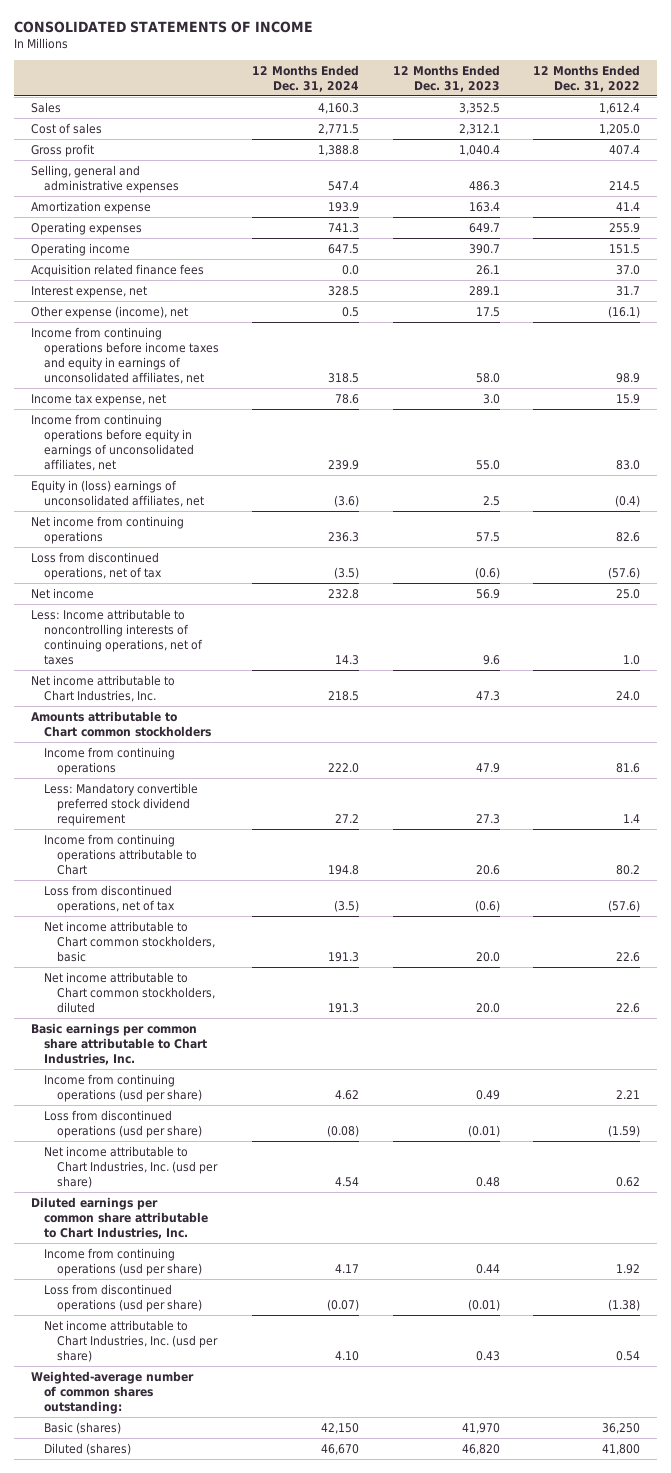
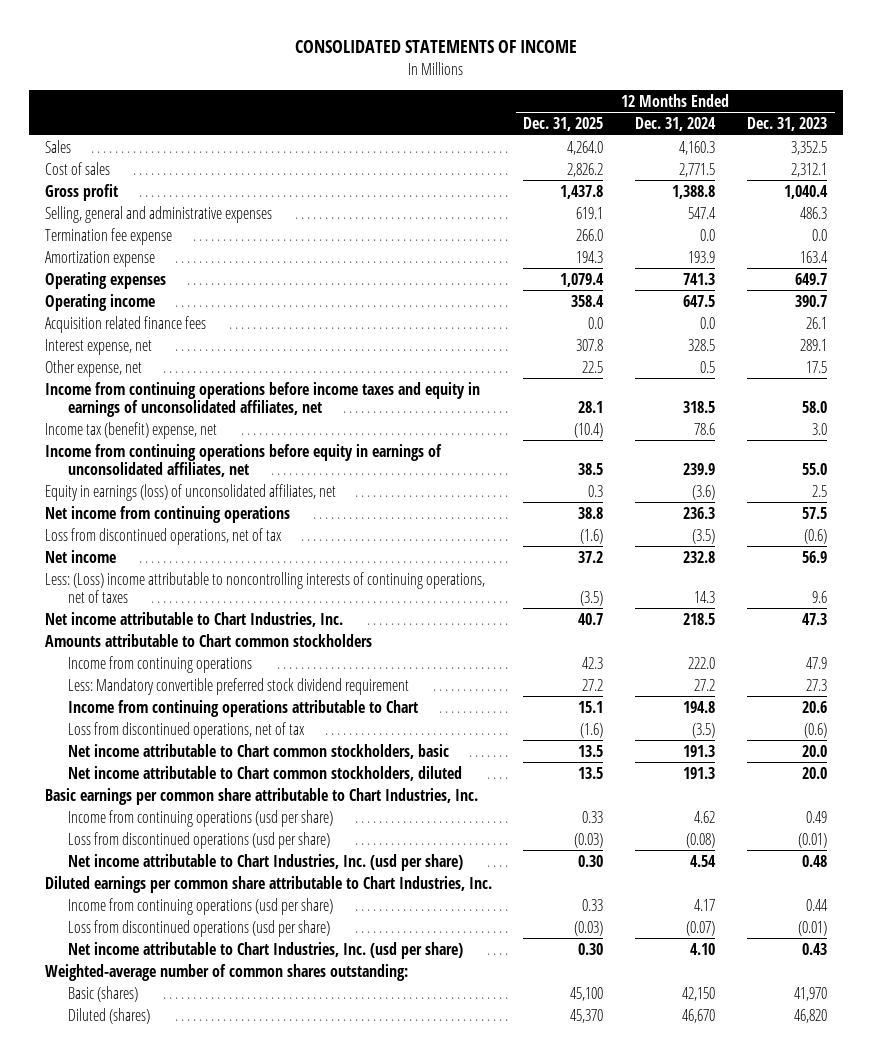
- | 12 Months Ended Dec. 31, 2024 | 12 Months Ended Dec. 31, 2023 | 12 Months Ended Dec. 31, 2022
+ | 12 Months Ended Dec. 31, 2025 | 12 Months Ended Dec. 31, 2024 | 12 Months Ended Dec. 31, 2023
+ Termination fee expense | 266.0 | 0.0 | 0.0
- Other expense (income), net | 0.5 | 17.5 | (16.1)
+ Other expense, net | 22.5 | 0.5 | 17.5
- Income tax expense, net | 78.6 | 3.0 | 15.9
+ Income tax (benefit) expense, net | (10.4) | 78.6 | 3.0
- Equity in (loss) earnings of unconsolidated affiliates, net | (3.6) | 2.5 | (0.4)
+ Equity in earnings (loss) of unconsolidated affiliates, net | 0.3 | (3.6) | 2.5
- Less: Income attributable to noncontrolling interests of continuing operations, net of taxes | 14.3 | 9.6 | 1.0
+ Less: (Loss) income attributable to noncontrolling interests of continuing operations, net of taxes | (3.5) | 14.3 | 9.6

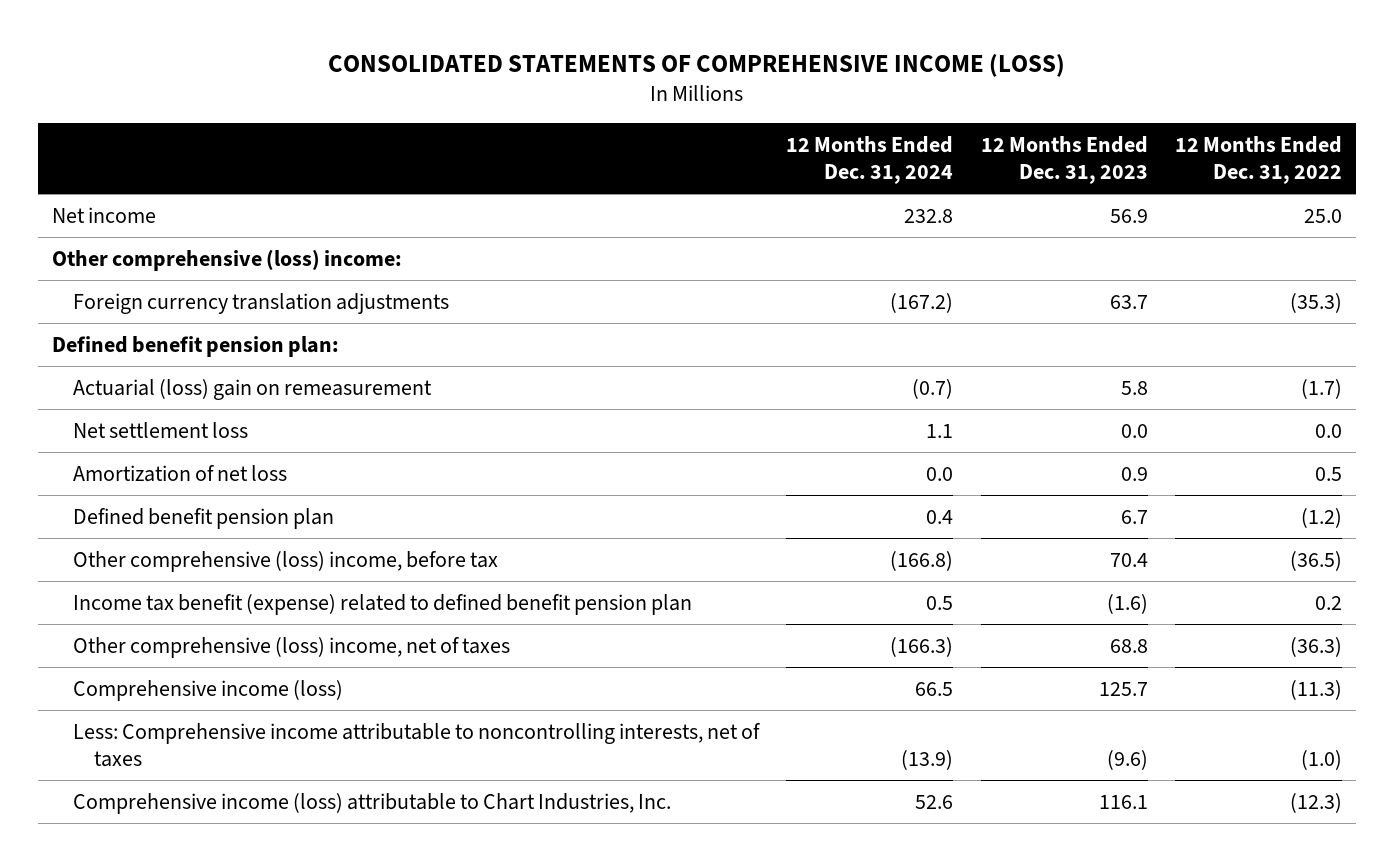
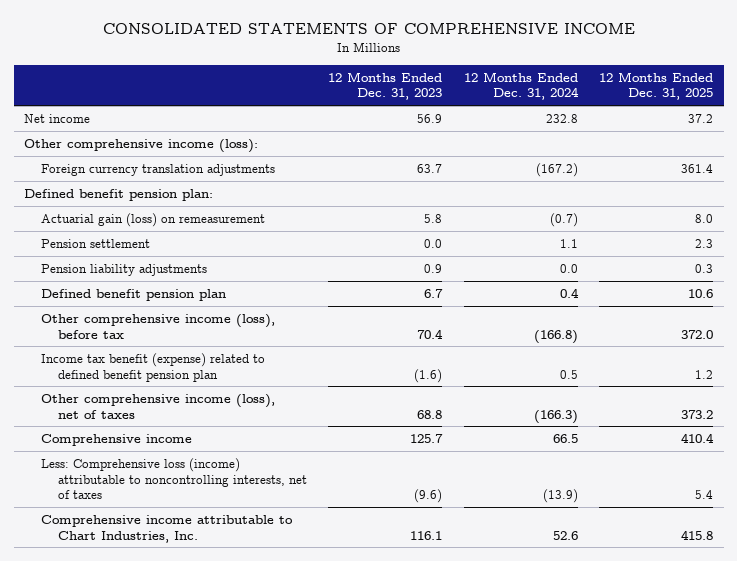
- CONSOLIDATED STATEMENTS OF COMPREHENSIVE INCOME (LOSS)
+ CONSOLIDATED STATEMENTS OF COMPREHENSIVE INCOME
- | 12 Months Ended Dec. 31, 2024 | 12 Months Ended Dec. 31, 2023 | 12 Months Ended Dec. 31, 2022
+ | 12 Months Ended Dec. 31, 2023 | 12 Months Ended Dec. 31, 2024 | 12 Months Ended Dec. 31, 2025
- Other comprehensive (loss) income:
+ Other comprehensive income (loss):
- Actuarial (loss) gain on remeasurement | (0.7) | 5.8 | (1.7)
- Net settlement loss | 1.1 | 0.0 | 0.0
- Amortization of net loss | 0.0 | 0.9 | 0.5
+ Actuarial gain (loss) on remeasurement | 5.8 | (0.7) | 8.0
+ Pension settlement | 0.0 | 1.1 | 2.3
+ Pension liability adjustments | 0.9 | 0.0 | 0.3
- Other comprehensive (loss) income, before tax | (166.8) | 70.4 | (36.5)
+ Other comprehensive income (loss), before tax | 70.4 | (166.8) | 372.0
- Other comprehensive (loss) income, net of taxes | (166.3) | 68.8 | (36.3)
- Comprehensive income (loss) | 66.5 | 125.7 | (11.3)
- Less: Comprehensive income attributable to noncontrolling interests, net of taxes | (13.9) | (9.6) | (1.0)
- Comprehensive income (loss) attributable to Chart Industries, Inc. | 52.6 | 116.1 | (12.3)
+ Other comprehensive income (loss), net of taxes | 68.8 | (166.3) | 373.2
+ Comprehensive income | 125.7 | 66.5 | 410.4
+ Less: Comprehensive loss (income) attributable to noncontrolling interests, net of taxes | (9.6) | (13.9) | 5.4
+ Comprehensive income attributable to Chart Industries, Inc. | 116.1 | 52.6 | 415.8

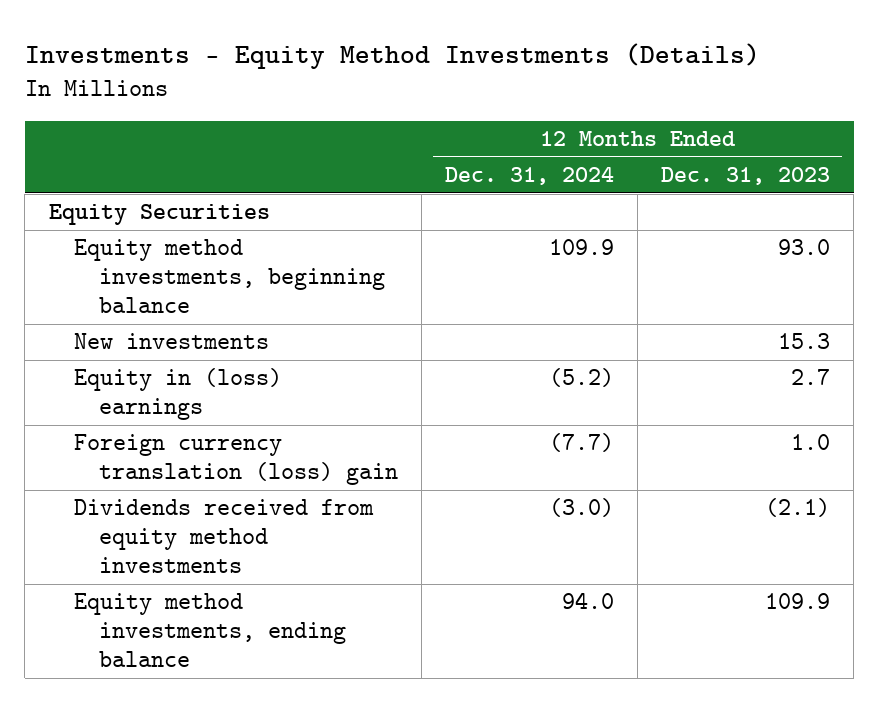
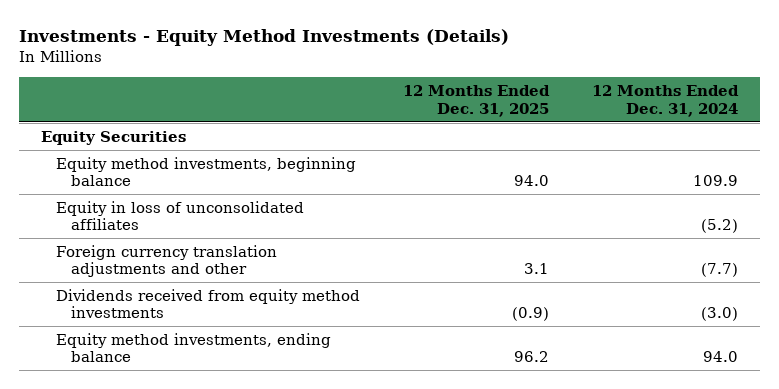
- | 12 Months Ended Dec. 31, 2024 | 12 Months Ended Dec. 31, 2023
+ | 12 Months Ended Dec. 31, 2025 | 12 Months Ended Dec. 31, 2024
- New investments | | 15.3
- Equity in (loss) earnings | (5.2) | 2.7
- Foreign currency translation (loss) gain | (7.7) | 1.0
+ Equity in loss of unconsolidated affiliates | | (5.2)
+ Foreign currency translation adjustments and other | 3.1 | (7.7)

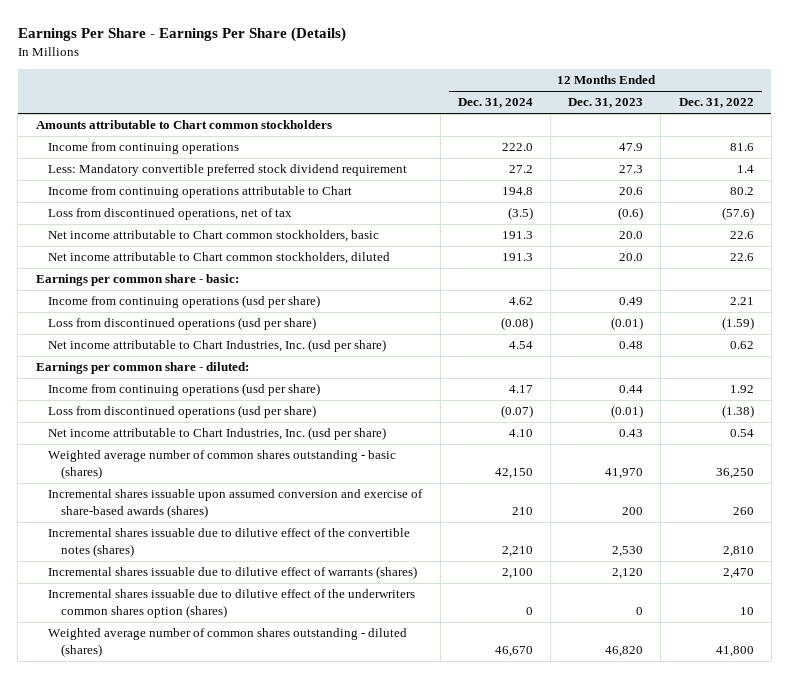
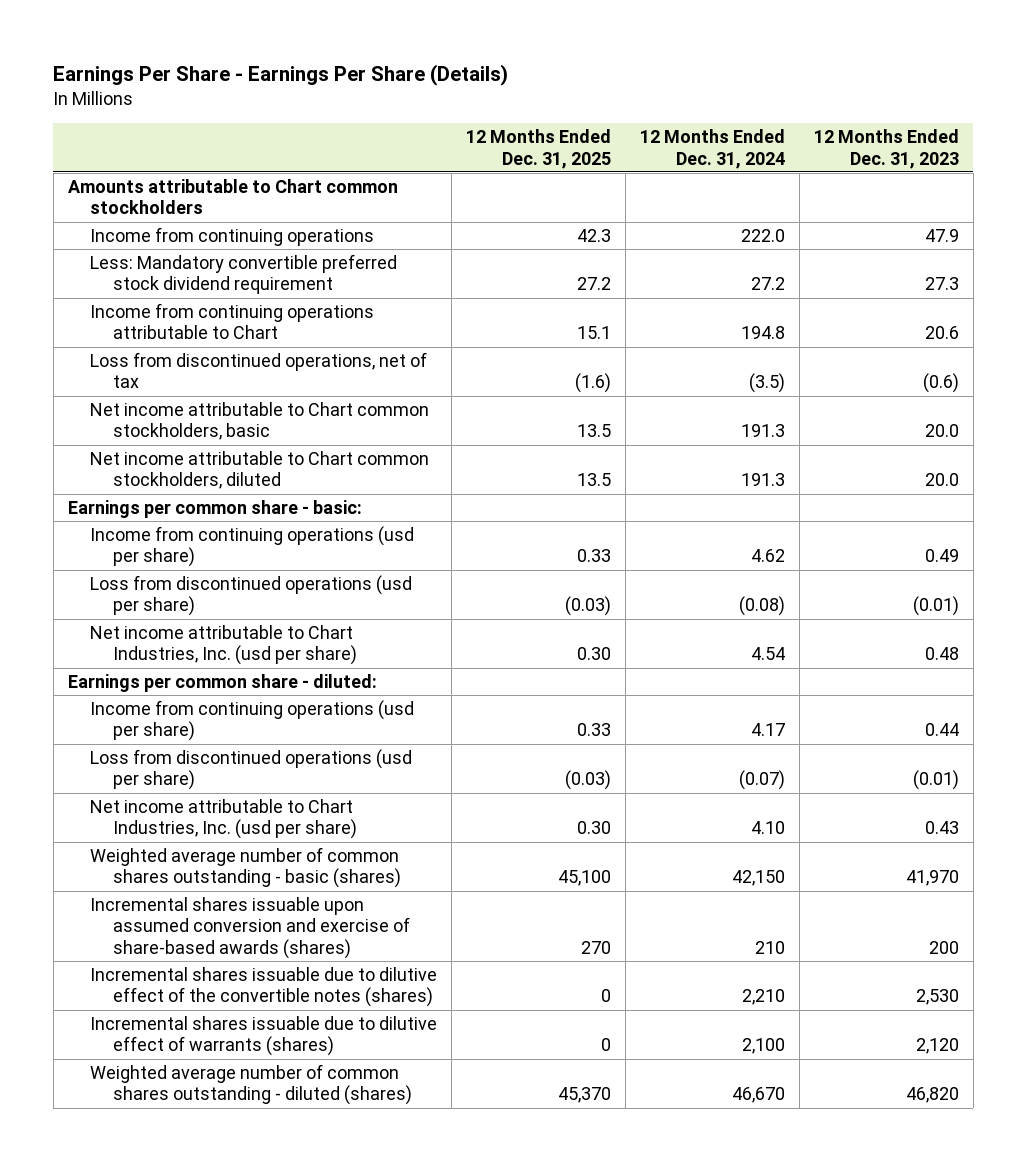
- | 12 Months Ended Dec. 31, 2024 | 12 Months Ended Dec. 31, 2023 | 12 Months Ended Dec. 31, 2022
+ | 12 Months Ended Dec. 31, 2025 | 12 Months Ended Dec. 31, 2024 | 12 Months Ended Dec. 31, 2023
- Incremental shares issuable due to dilutive effect of the underwriters common shares option (shares) | 0 | 0 | 10

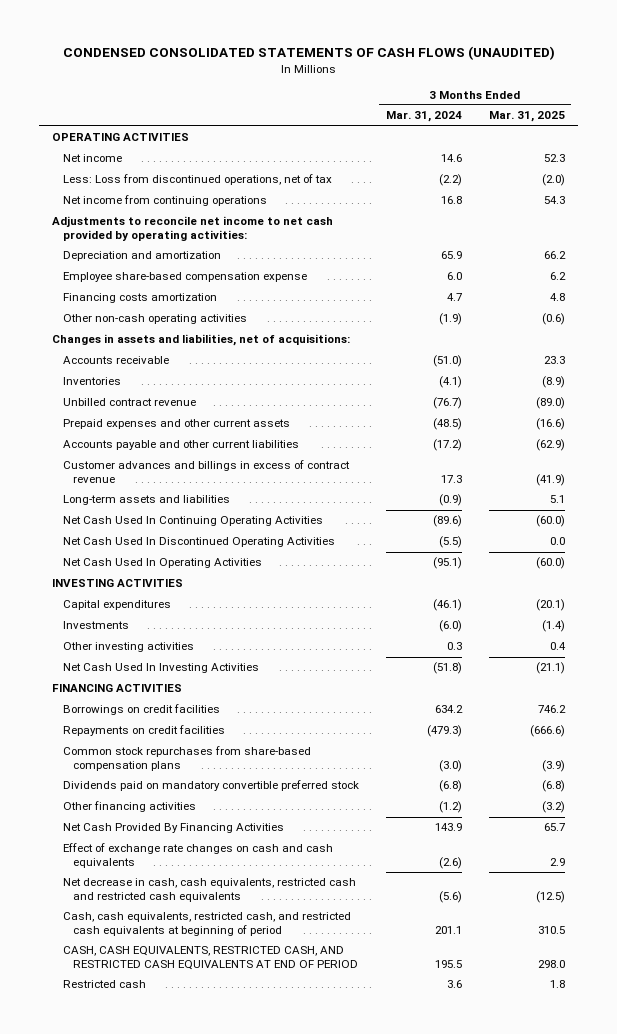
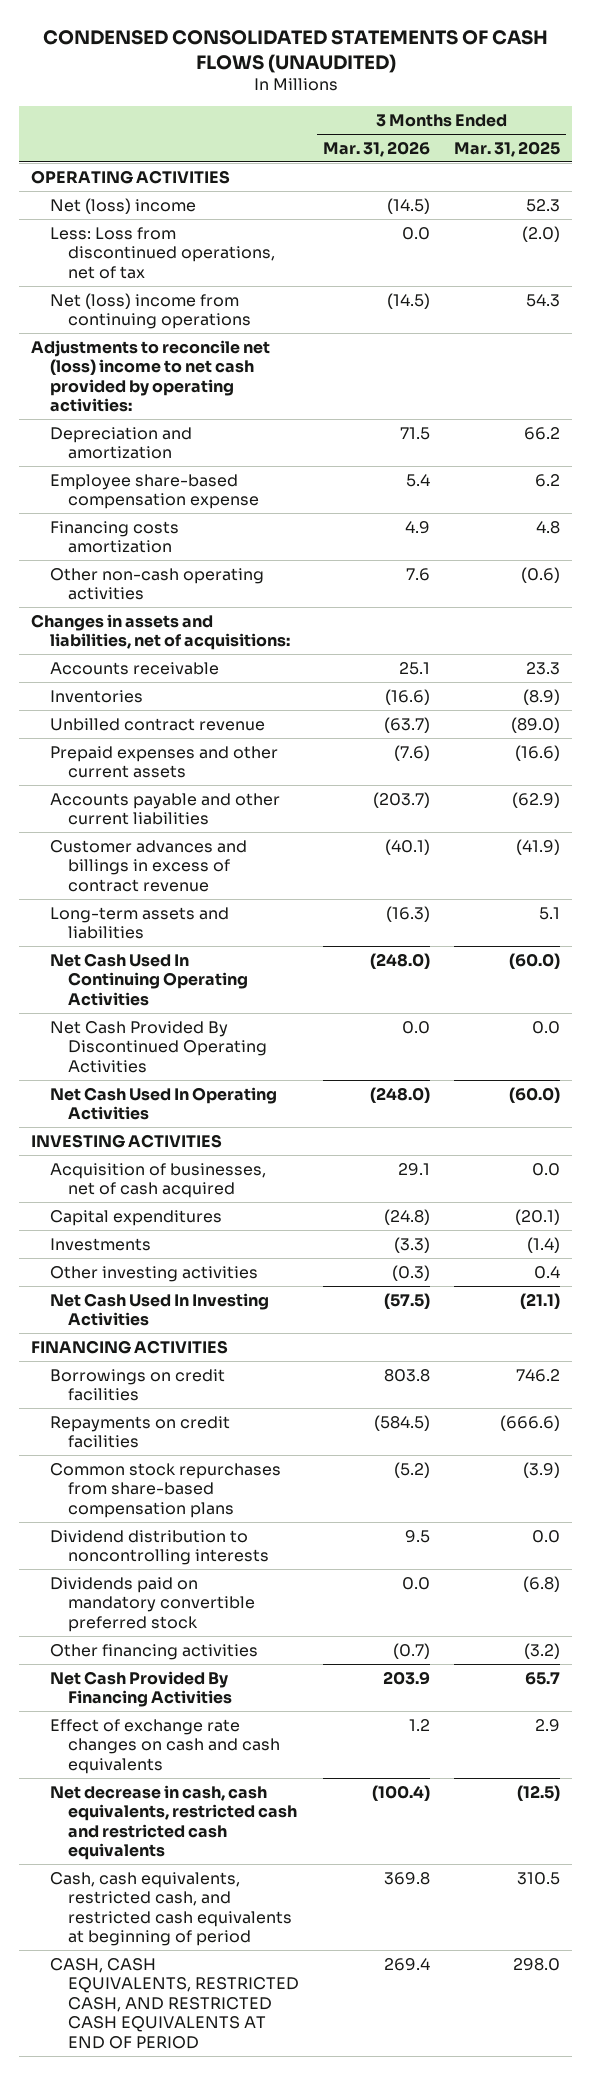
- | 3 Months Ended Mar. 31, 2024 | 3 Months Ended Mar. 31, 2025
+ | 3 Months Ended Mar. 31, 2026 | 3 Months Ended Mar. 31, 2025
- Net income | 14.6 | 52.3
+ Net (loss) income | (14.5) | 52.3
- Net income from continuing operations | 16.8 | 54.3
- Adjustments to reconcile net income to net cash provided by operating activities:
+ Net (loss) income from continuing operations | (14.5) | 54.3
+ Adjustments to reconcile net (loss) income to net cash provided by operating activities:
- Net Cash Used In Discontinued Operating Activities | (5.5) | 0.0
+ Net Cash Provided By Discontinued Operating Activities | 0.0 | 0.0
+ Acquisition of businesses, net of cash acquired | 29.1 | 0.0
+ Dividend distribution to noncontrolling interests | 9.5 | 0.0
- Restricted cash | 3.6 | 1.8

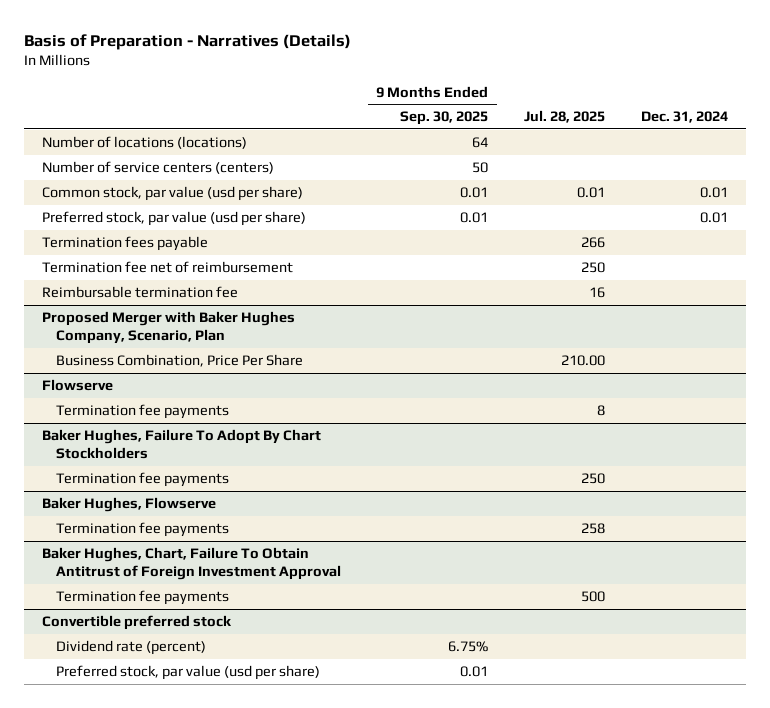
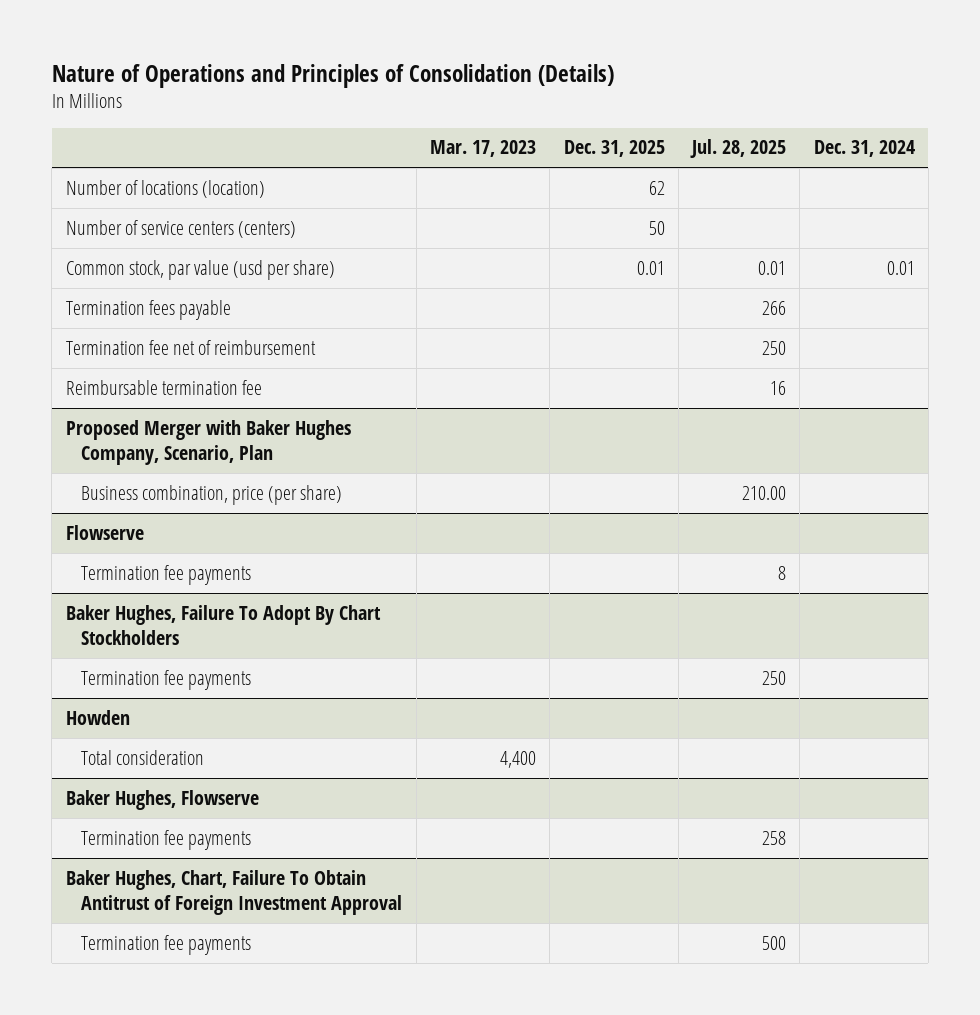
- Basis of Preparation - Narratives (Details)
+ Nature of Operations and Principles of Consolidation (Details)
- | 9 Months Ended Sep. 30, 2025 | Jul. 28, 2025 | Dec. 31, 2024
+ | Mar. 17, 2023 | Dec. 31, 2025 | Jul. 28, 2025 | Dec. 31, 2024
- Number of locations (locations) | 64 | |
+ Number of locations (location) | | 62 | |
- Preferred stock, par value (usd per share) | 0.01 | | 0.01
@ Proposed Merger with Baker Hughes Company, Scenario, Plan
- Business Combination, Price Per Share | | 210.00 |
+ Business combination, price (per share) | | | 210.00 |
+ Howden
+ Total consideration | 4,400 | | |
- Convertible preferred stock
- Dividend rate (percent) | 6.75% | |
- Preferred stock, par value (usd per share) | 0.01 | |

